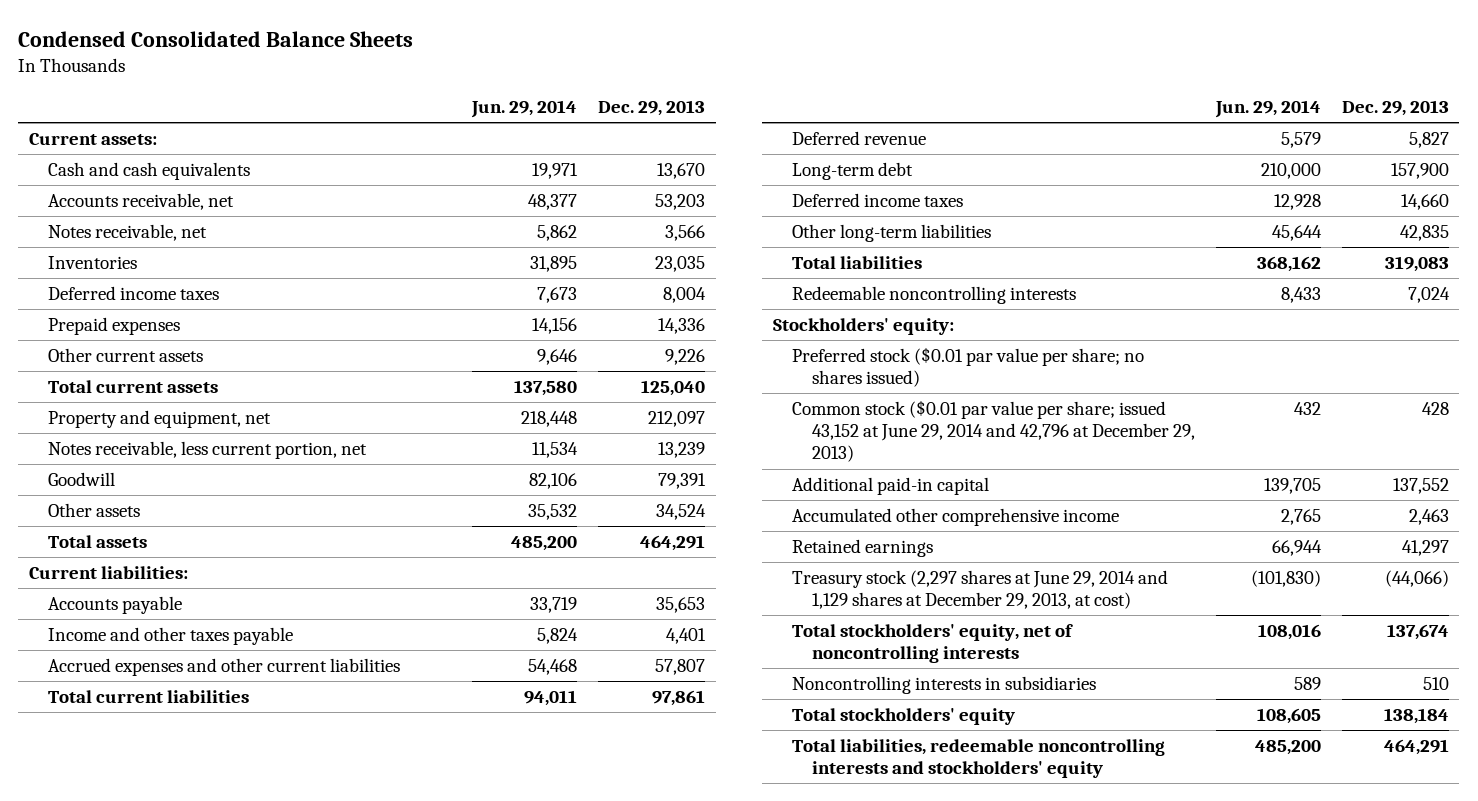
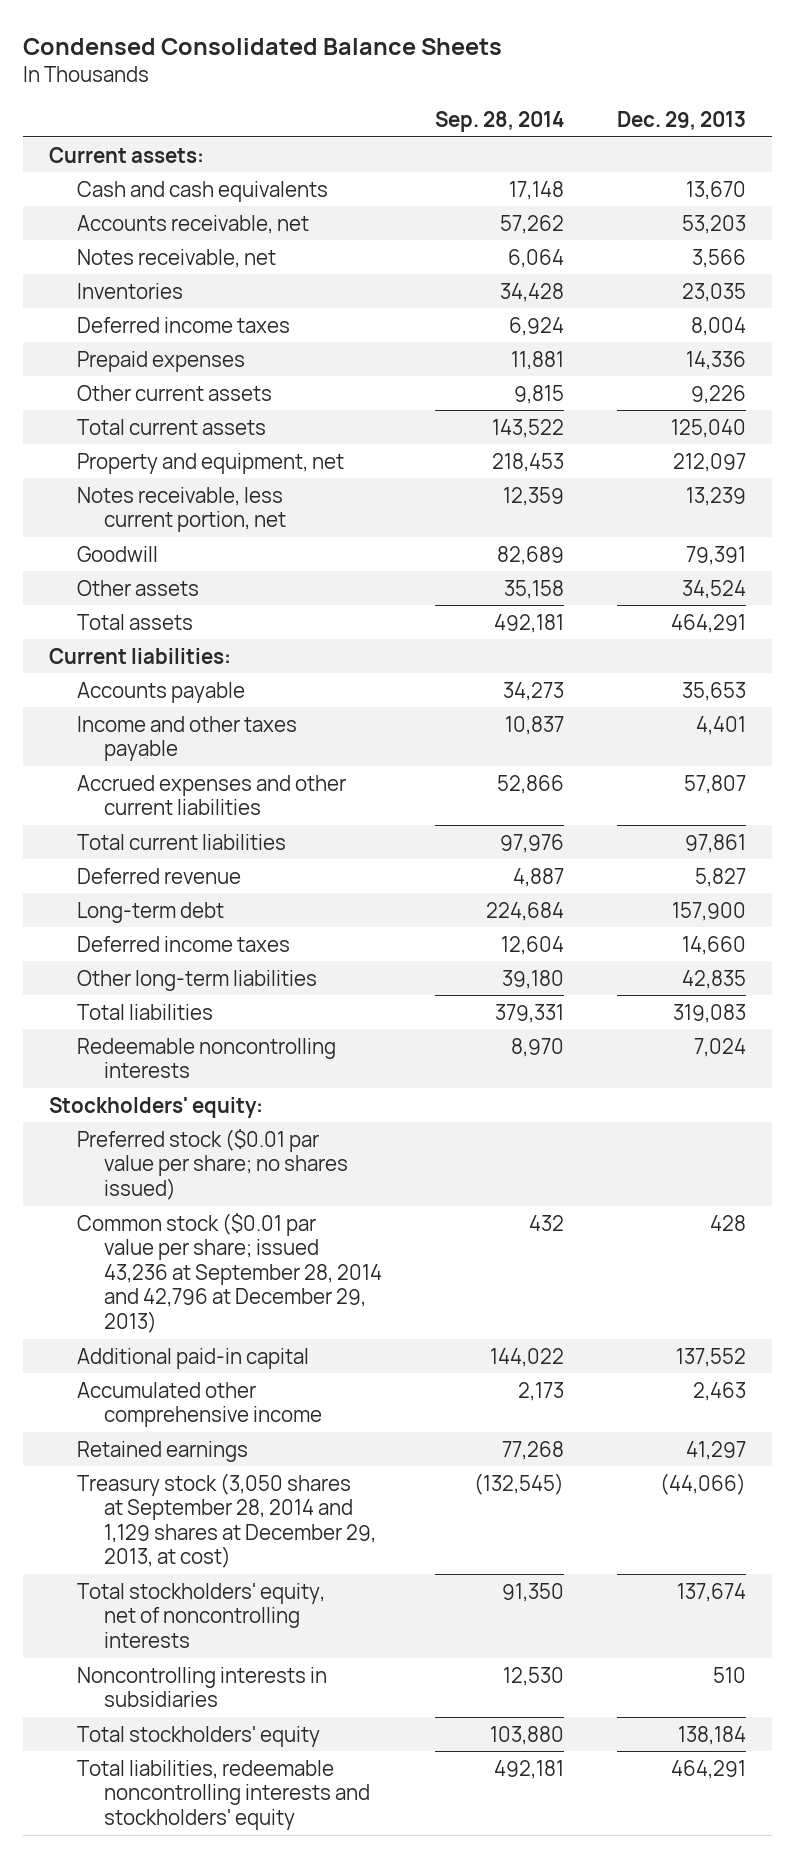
- | Jun. 29, 2014 | Dec. 29, 2013
+ | Sep. 28, 2014 | Dec. 29, 2013
- Common stock ($0.01 par value per share; issued 43,152 at June 29, 2014 and 42,796 at December 29, 2013) | 432 | 428
+ Common stock ($0.01 par value per share; issued 43,236 at September 28, 2014 and 42,796 at December 29, 2013) | 432 | 428
- Treasury stock (2,297 shares at June 29, 2014 and 1,129 shares at December 29, 2013, at cost) | (101,830) | (44,066)
+ Treasury stock (3,050 shares at September 28, 2014 and 1,129 shares at December 29, 2013, at cost) | (132,545) | (44,066)

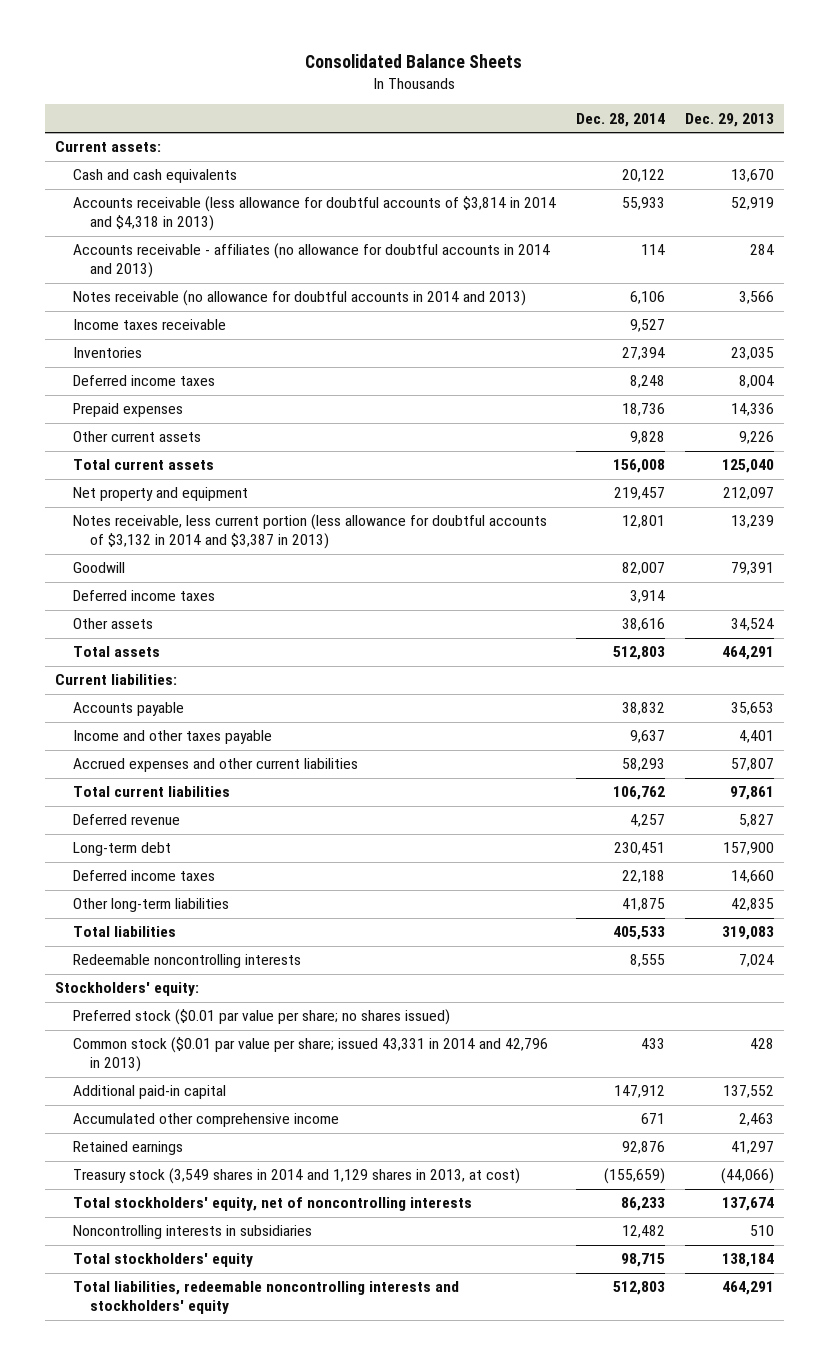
- Condensed Consolidated Balance Sheets
+ Consolidated Balance Sheets
- | Sep. 28, 2014 | Dec. 29, 2013
+ | Dec. 28, 2014 | Dec. 29, 2013
- Accounts receivable, net | 57,262 | 53,203
- Notes receivable, net | 6,064 | 3,566
+ Accounts receivable (less allowance for doubtful accounts of $3,814 in 2014 and $4,318 in 2013) | 55,933 | 52,919
+ Accounts receivable - affiliates (no allowance for doubtful accounts in 2014 and 2013) | 114 | 284
+ Notes receivable (no allowance for doubtful accounts in 2014 and 2013) | 6,106 | 3,566
+ Income taxes receivable | 9,527 |
- Property and equipment, net | 218,453 | 212,097
- Notes receivable, less current portion, net | 12,359 | 13,239
+ Net property and equipment | 219,457 | 212,097
+ Notes receivable, less current portion (less allowance for doubtful accounts of $3,132 in 2014 and $3,387 in 2013) | 12,801 | 13,239
+ Deferred income taxes | 3,914 |
- Common stock ($0.01 par value per share; issued 43,236 at September 28, 2014 and 42,796 at December 29, 2013) | 432 | 428
+ Common stock ($0.01 par value per share; issued 43,331 in 2014 and 42,796 in 2013) | 433 | 428
- Treasury stock (3,050 shares at September 28, 2014 and 1,129 shares at December 29, 2013, at cost) | (132,545) | (44,066)
+ Treasury stock (3,549 shares in 2014 and 1,129 shares in 2013, at cost) | (155,659) | (44,066)

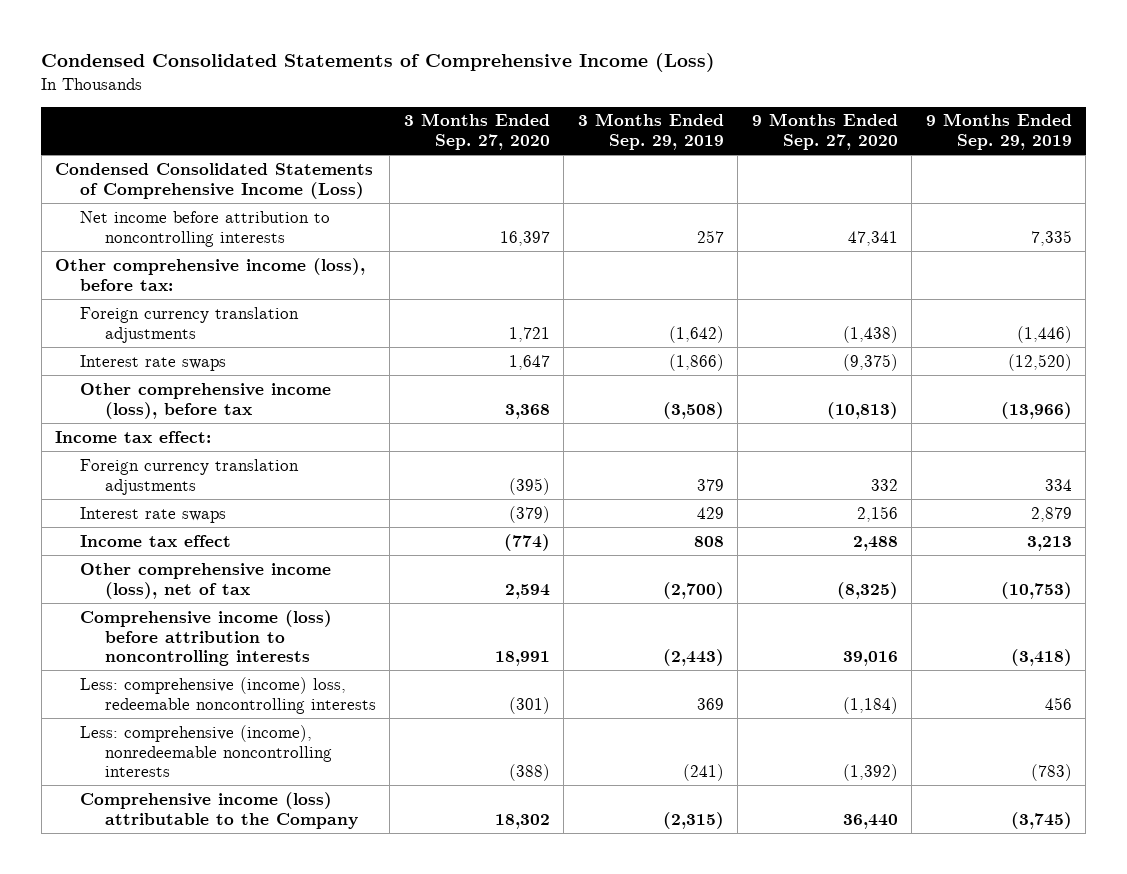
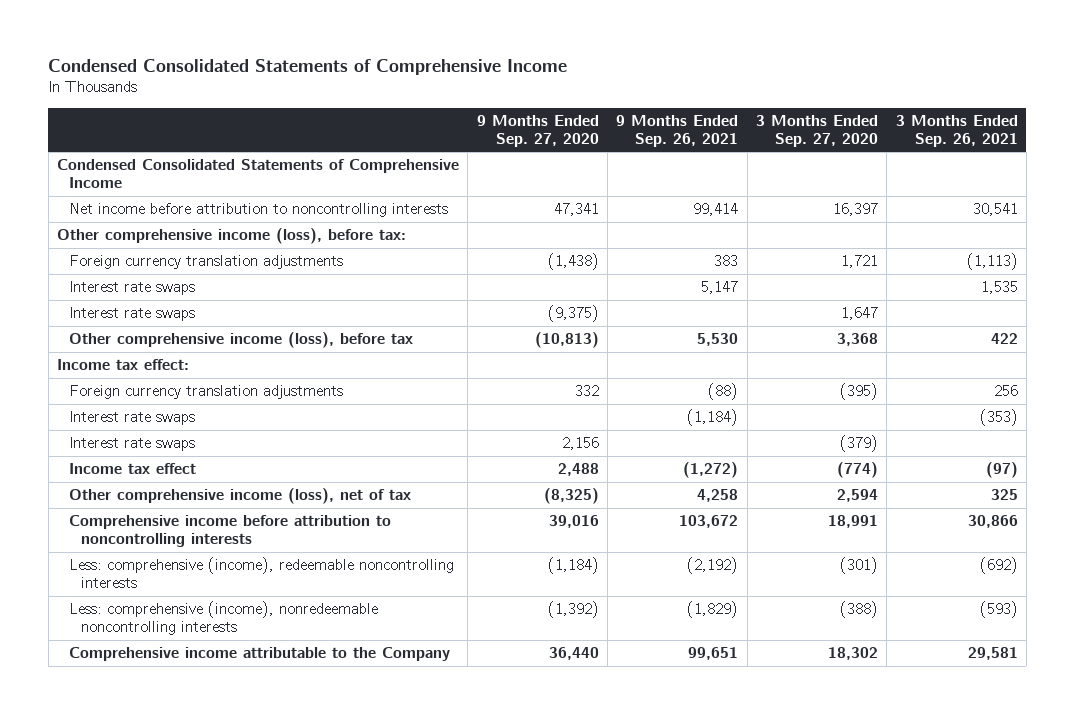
- Condensed Consolidated Statements of Comprehensive Income (Loss)
+ Condensed Consolidated Statements of Comprehensive Income
- | 3 Months Ended Sep. 27, 2020 | 3 Months Ended Sep. 29, 2019 | 9 Months Ended Sep. 27, 2020 | 9 Months Ended Sep. 29, 2019
+ | 9 Months Ended Sep. 27, 2020 | 9 Months Ended Sep. 26, 2021 | 3 Months Ended Sep. 27, 2020 | 3 Months Ended Sep. 26, 2021
- Condensed Consolidated Statements of Comprehensive Income (Loss)
+ Condensed Consolidated Statements of Comprehensive Income
+ Interest rate swaps | | 5,147 | | 1,535
+ Interest rate swaps | | (1,184) | | (353)
- Comprehensive income (loss) before attribution to noncontrolling interests | 18,991 | (2,443) | 39,016 | (3,418)
- Less: comprehensive (income) loss, redeemable noncontrolling interests | (301) | 369 | (1,184) | 456
+ Comprehensive income before attribution to noncontrolling interests | 39,016 | 103,672 | 18,991 | 30,866
+ Less: comprehensive (income), redeemable noncontrolling interests | (1,184) | (2,192) | (301) | (692)
- Comprehensive income (loss) attributable to the Company | 18,302 | (2,315) | 36,440 | (3,745)
+ Comprehensive income attributable to the Company | 36,440 | 99,651 | 18,302 | 29,581

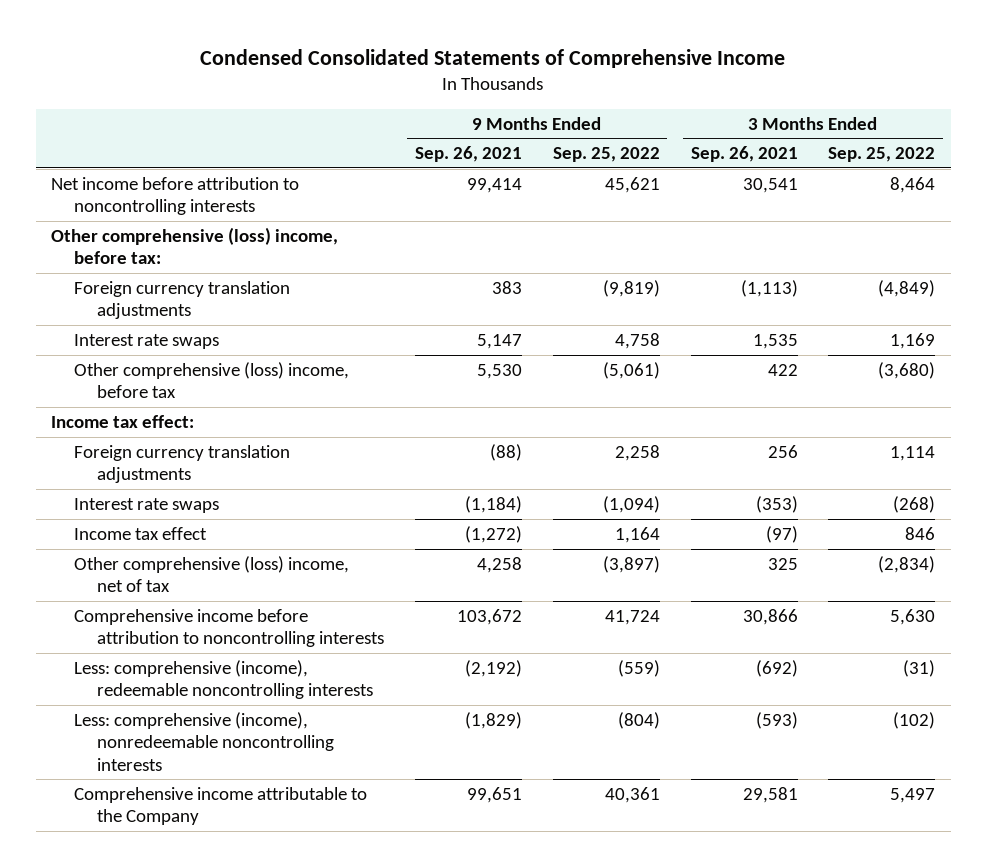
- | 9 Months Ended Sep. 27, 2020 | 9 Months Ended Sep. 26, 2021 | 3 Months Ended Sep. 27, 2020 | 3 Months Ended Sep. 26, 2021
+ | 9 Months Ended Sep. 26, 2021 | 9 Months Ended Sep. 25, 2022 | 3 Months Ended Sep. 26, 2021 | 3 Months Ended Sep. 25, 2022
- Condensed Consolidated Statements of Comprehensive Income
- Other comprehensive income (loss), before tax:
+ Other comprehensive (loss) income, before tax:
- Interest rate swaps | (9,375) | | 1,647 |
- Other comprehensive income (loss), before tax | (10,813) | 5,530 | 3,368 | 422
+ Other comprehensive (loss) income, before tax | 5,530 | (5,061) | 422 | (3,680)
- Interest rate swaps | 2,156 | | (379) |
- Other comprehensive income (loss), net of tax | (8,325) | 4,258 | 2,594 | 325
+ Other comprehensive (loss) income, net of tax | 4,258 | (3,897) | 325 | (2,834)

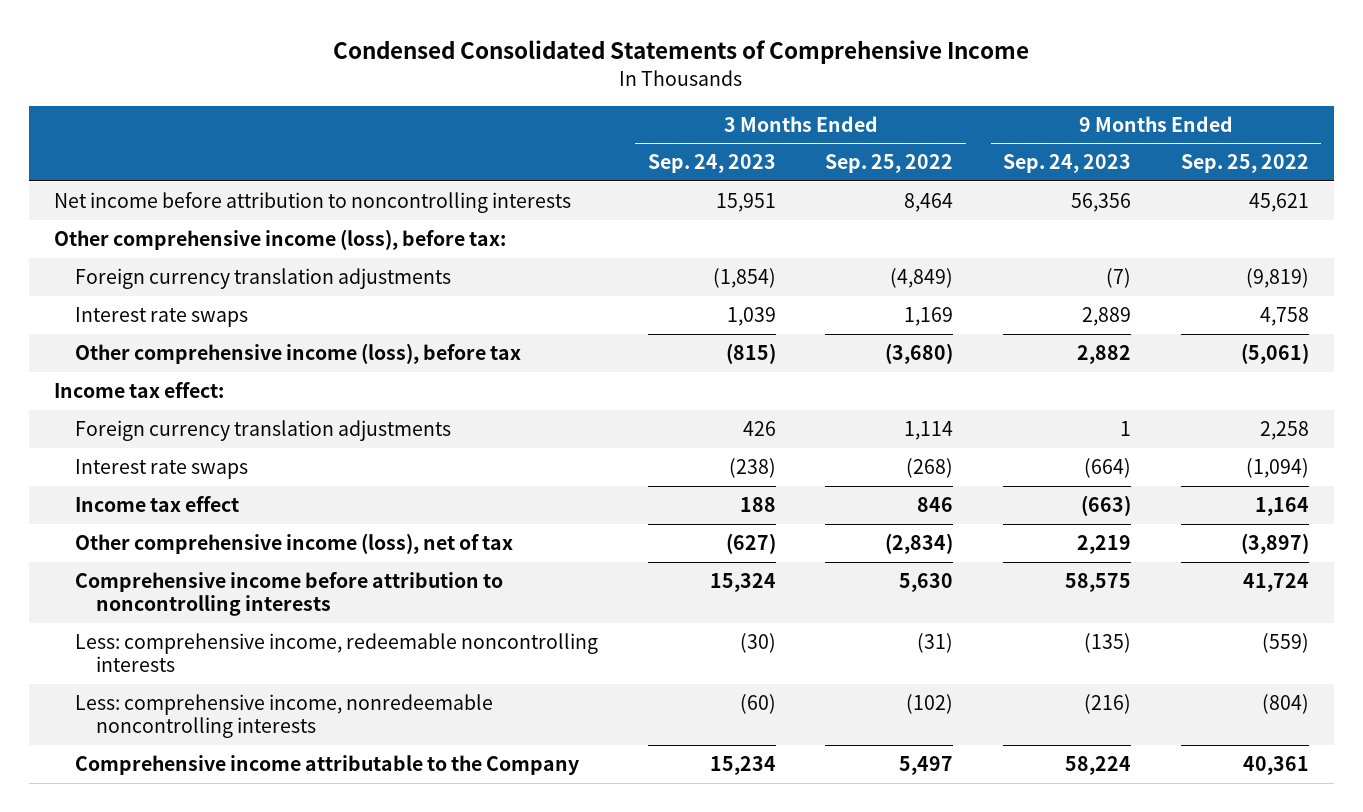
- | 9 Months Ended Sep. 26, 2021 | 9 Months Ended Sep. 25, 2022 | 3 Months Ended Sep. 26, 2021 | 3 Months Ended Sep. 25, 2022
+ | 3 Months Ended Sep. 24, 2023 | 3 Months Ended Sep. 25, 2022 | 9 Months Ended Sep. 24, 2023 | 9 Months Ended Sep. 25, 2022
- Other comprehensive (loss) income, before tax:
+ Other comprehensive income (loss), before tax:
- Other comprehensive (loss) income, before tax | 5,530 | (5,061) | 422 | (3,680)
+ Other comprehensive income (loss), before tax | (815) | (3,680) | 2,882 | (5,061)
- Other comprehensive (loss) income, net of tax | 4,258 | (3,897) | 325 | (2,834)
+ Other comprehensive income (loss), net of tax | (627) | (2,834) | 2,219 | (3,897)
- Less: comprehensive (income), redeemable noncontrolling interests | (2,192) | (559) | (692) | (31)
- Less: comprehensive (income), nonredeemable noncontrolling interests | (1,829) | (804) | (593) | (102)
+ Less: comprehensive income, redeemable noncontrolling interests | (30) | (31) | (135) | (559)
+ Less: comprehensive income, nonredeemable noncontrolling interests | (60) | (102) | (216) | (804)

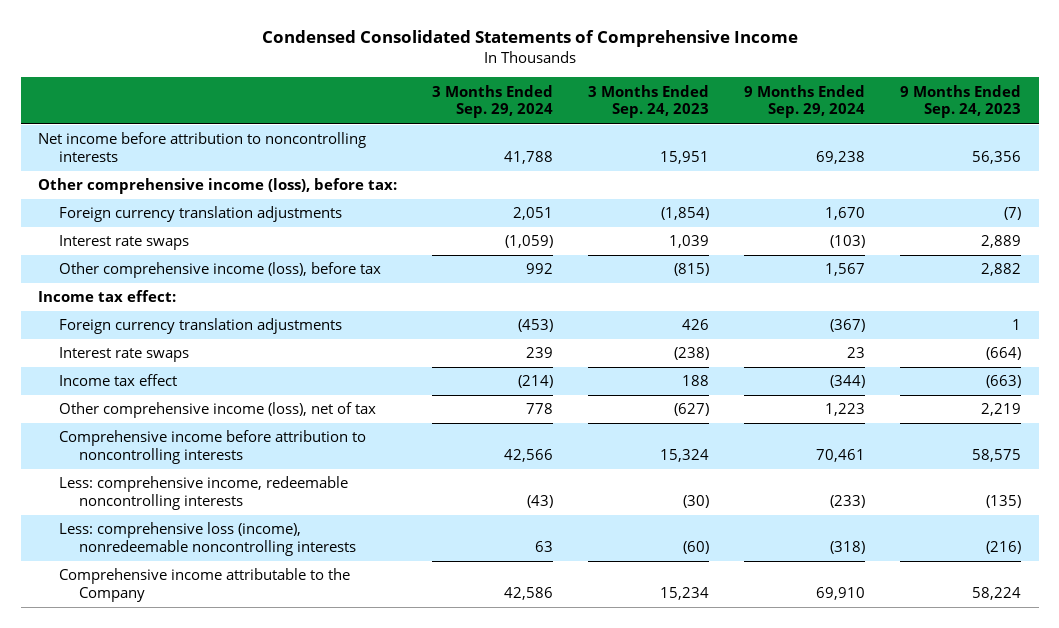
- | 3 Months Ended Sep. 24, 2023 | 3 Months Ended Sep. 25, 2022 | 9 Months Ended Sep. 24, 2023 | 9 Months Ended Sep. 25, 2022
+ | 3 Months Ended Sep. 29, 2024 | 3 Months Ended Sep. 24, 2023 | 9 Months Ended Sep. 29, 2024 | 9 Months Ended Sep. 24, 2023
- Less: comprehensive income, nonredeemable noncontrolling interests | (60) | (102) | (216) | (804)
+ Less: comprehensive loss (income), nonredeemable noncontrolling interests | 63 | (60) | (318) | (216)

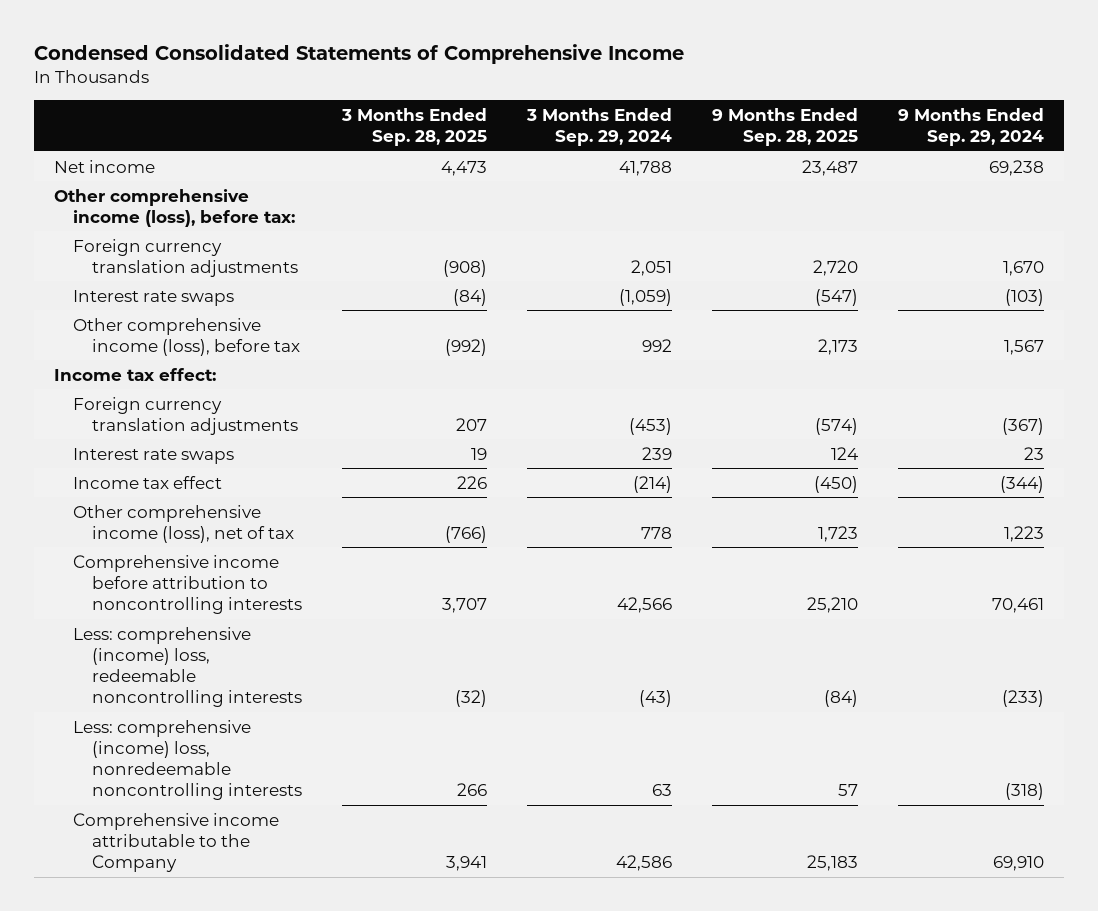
- | 3 Months Ended Sep. 29, 2024 | 3 Months Ended Sep. 24, 2023 | 9 Months Ended Sep. 29, 2024 | 9 Months Ended Sep. 24, 2023
+ | 3 Months Ended Sep. 28, 2025 | 3 Months Ended Sep. 29, 2024 | 9 Months Ended Sep. 28, 2025 | 9 Months Ended Sep. 29, 2024
- Net income before attribution to noncontrolling interests | 41,788 | 15,951 | 69,238 | 56,356
+ Net income | 4,473 | 41,788 | 23,487 | 69,238
- Less: comprehensive income, redeemable noncontrolling interests | (43) | (30) | (233) | (135)
- Less: comprehensive loss (income), nonredeemable noncontrolling interests | 63 | (60) | (318) | (216)
+ Less: comprehensive (income) loss, redeemable noncontrolling interests | (32) | (43) | (84) | (233)
+ Less: comprehensive (income) loss, nonredeemable noncontrolling interests | 266 | 63 | 57 | (318)

